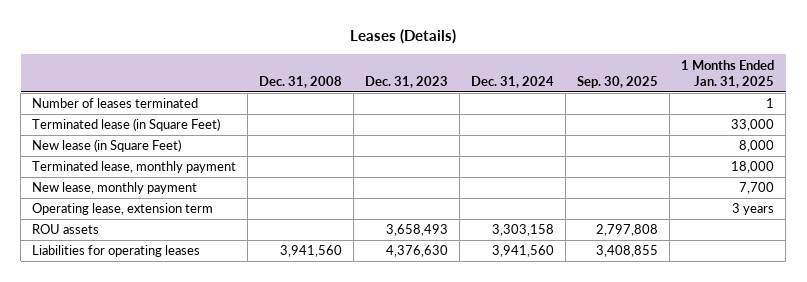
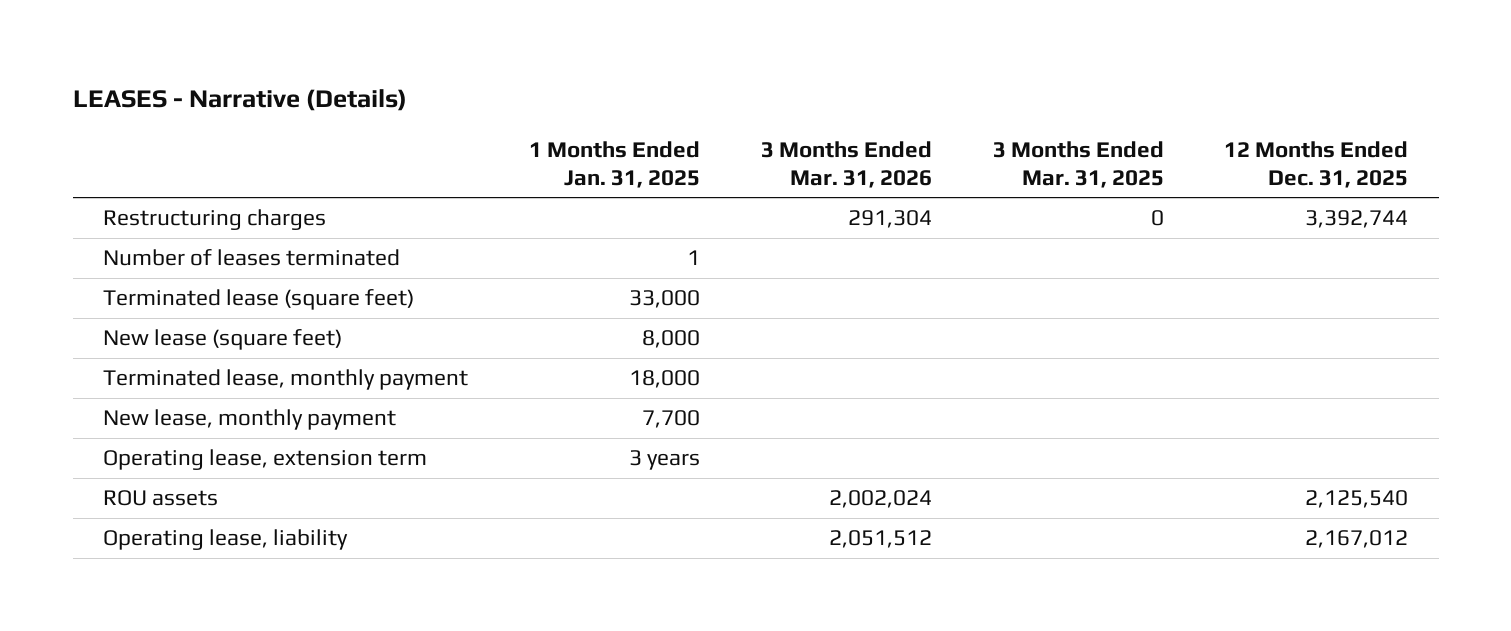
- Leases (Details)
+ LEASES - Narrative (Details)
- | Dec. 31, 2008 | Dec. 31, 2023 | Dec. 31, 2024 | Sep. 30, 2025 | 1 Months Ended Jan. 31, 2025
+ | 1 Months Ended Jan. 31, 2025 | 3 Months Ended Mar. 31, 2026 | 3 Months Ended Mar. 31, 2025 | 12 Months Ended Dec. 31, 2025
+ Restructuring charges | | 291,304 | 0 | 3,392,744
- Terminated lease (in Square Feet) | | | | | 33,000
- New lease (in Square Feet) | | | | | 8,000
+ Terminated lease (square feet) | 33,000 | | |
+ New lease (square feet) | 8,000 | | |
- Liabilities for operating leases | 3,941,560 | 4,376,630 | 3,941,560 | 3,408,855 |
+ Operating lease, liability | | 2,051,512 | | 2,167,012

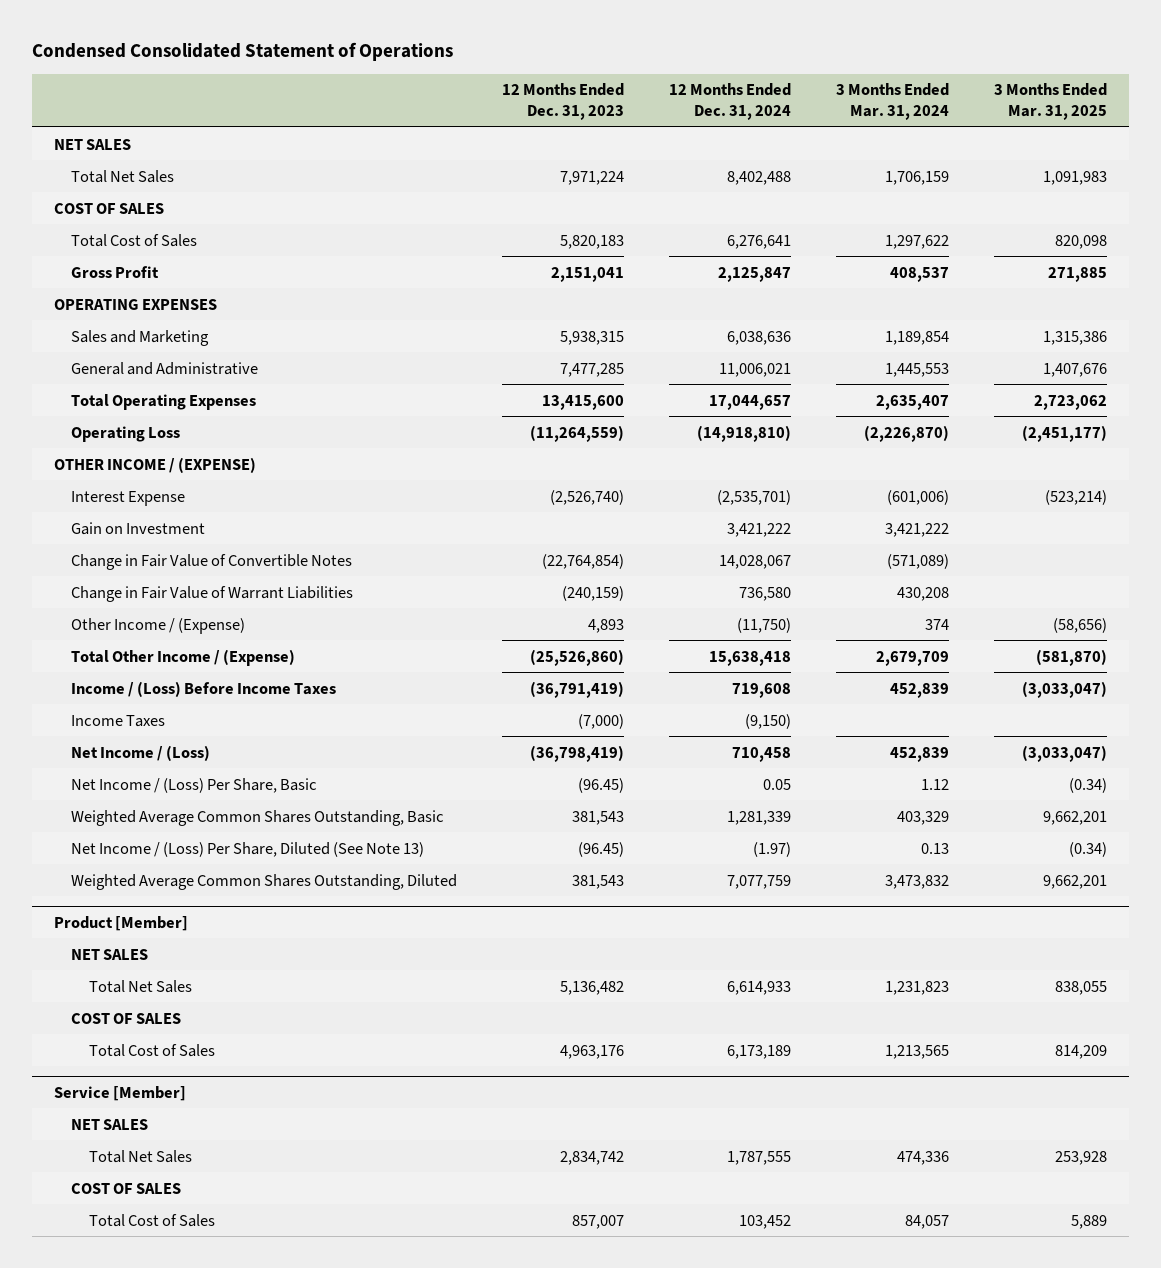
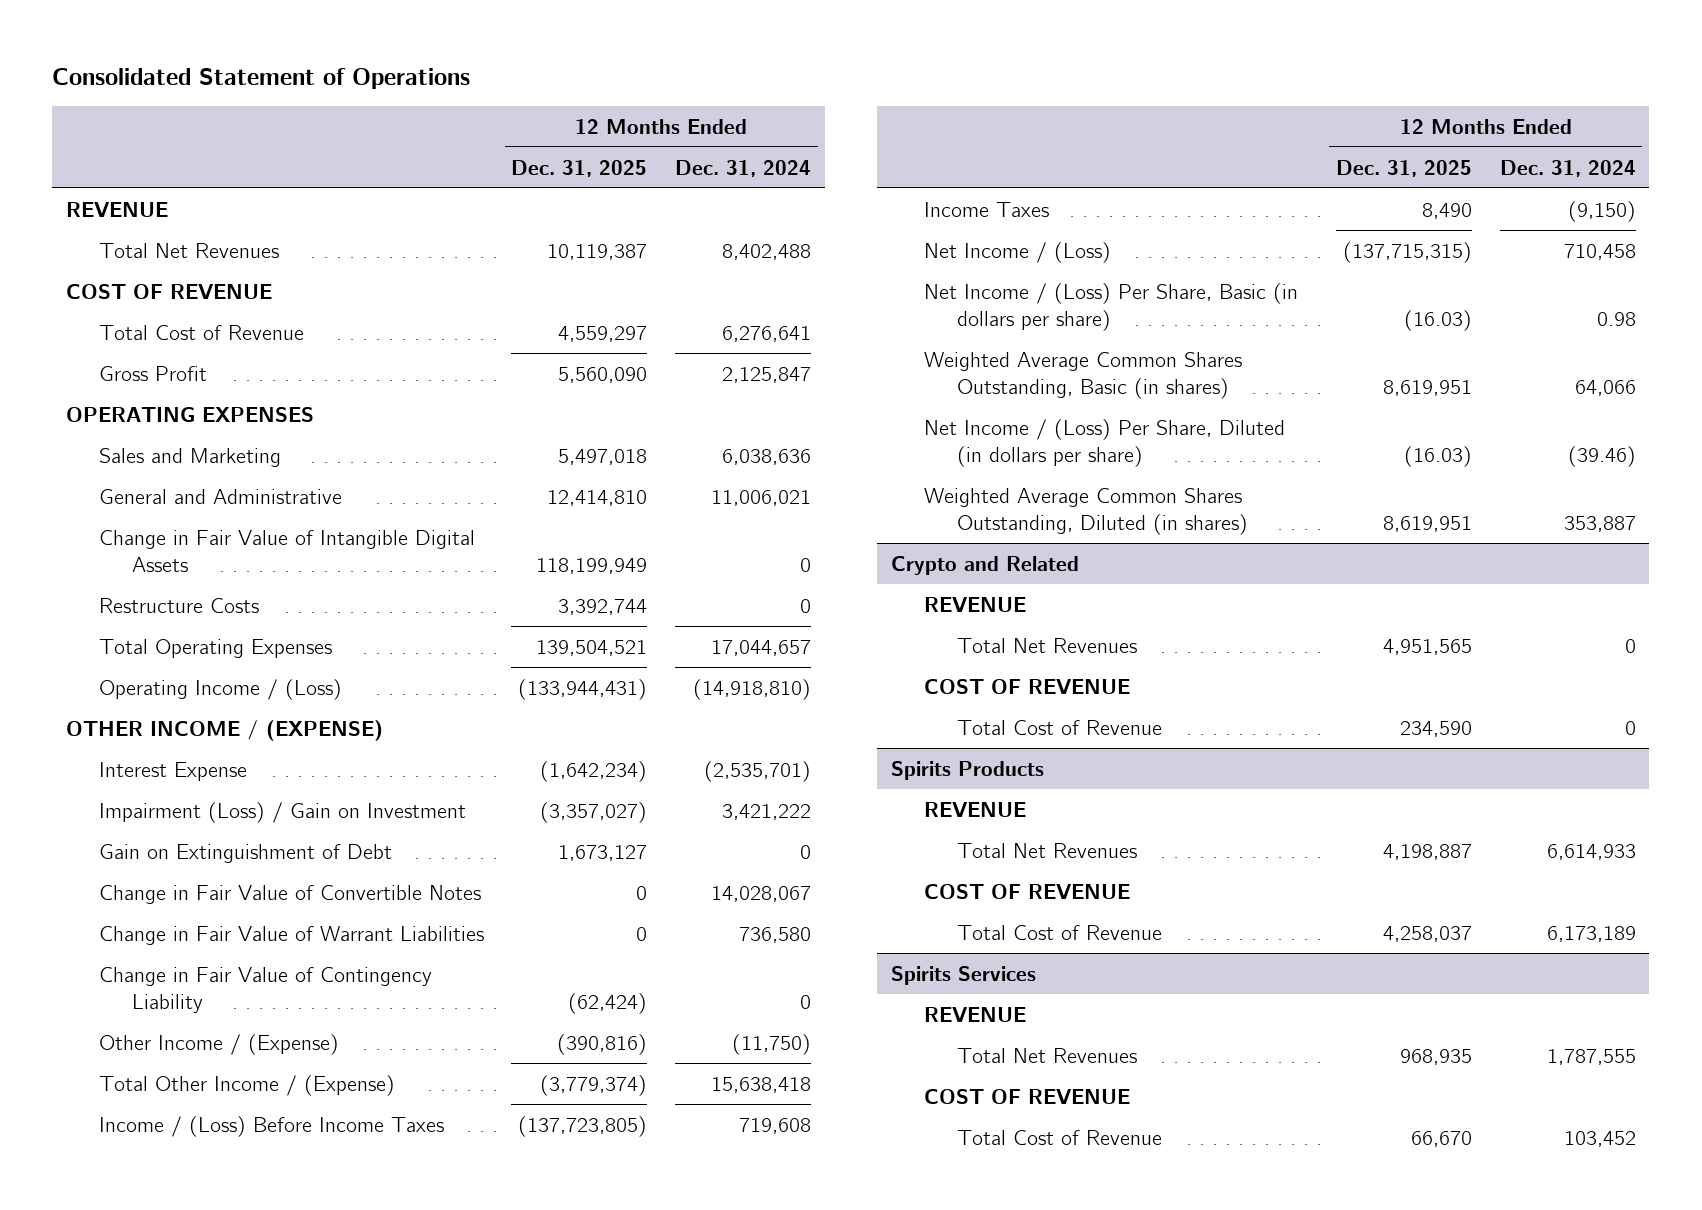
- Condensed Consolidated Statement of Operations
+ Consolidated Statement of Operations
- | 12 Months Ended Dec. 31, 2023 | 12 Months Ended Dec. 31, 2024 | 3 Months Ended Mar. 31, 2024 | 3 Months Ended Mar. 31, 2025
+ | 12 Months Ended Dec. 31, 2025 | 12 Months Ended Dec. 31, 2024
- NET SALES
- Total Net Sales | 7,971,224 | 8,402,488 | 1,706,159 | 1,091,983
- COST OF SALES
- Total Cost of Sales | 5,820,183 | 6,276,641 | 1,297,622 | 820,098
+ REVENUE
+ Total Net Revenues | 10,119,387 | 8,402,488
+ COST OF REVENUE
+ Total Cost of Revenue | 4,559,297 | 6,276,641
+ Change in Fair Value of Intangible Digital Assets | 118,199,949 | 0
+ Restructure Costs | 3,392,744 | 0
- Operating Loss | (11,264,559) | (14,918,810) | (2,226,870) | (2,451,177)
+ Operating Income / (Loss) | (133,944,431) | (14,918,810)
- Gain on Investment | | 3,421,222 | 3,421,222 |
+ Impairment (Loss) / Gain on Investment | (3,357,027) | 3,421,222
+ Gain on Extinguishment of Debt | 1,673,127 | 0
+ Change in Fair Value of Contingency Liability | (62,424) | 0
- Net Income / (Loss) Per Share, Basic | (96.45) | 0.05 | 1.12 | (0.34)
- Weighted Average Common Shares Outstanding, Basic | 381,543 | 1,281,339 | 403,329 | 9,662,201
- Net Income / (Loss) Per Share, Diluted (See Note 13) | (96.45) | (1.97) | 0.13 | (0.34)
- Weighted Average Common Shares Outstanding, Diluted | 381,543 | 7,077,759 | 3,473,832 | 9,662,201
- Product [Member]
- NET SALES
- Total Net Sales | 5,136,482 | 6,614,933 | 1,231,823 | 838,055
- COST OF SALES
- Total Cost of Sales | 4,963,176 | 6,173,189 | 1,213,565 | 814,209
- Service [Member]
- NET SALES
- Total Net Sales | 2,834,742 | 1,787,555 | 474,336 | 253,928
- COST OF SALES
- Total Cost of Sales | 857,007 | 103,452 | 84,057 | 5,889
+ Net Income / (Loss) Per Share, Basic (in dollars per share) | (16.03) | 0.98
+ Weighted Average Common Shares Outstanding, Basic (in shares) | 8,619,951 | 64,066
+ Net Income / (Loss) Per Share, Diluted (in dollars per share) | (16.03) | (39.46)
+ Weighted Average Common Shares Outstanding, Diluted (in shares) | 8,619,951 | 353,887
+ Crypto and Related
+ REVENUE
+ Total Net Revenues | 4,951,565 | 0
+ COST OF REVENUE
+ Total Cost of Revenue | 234,590 | 0
+ Spirits Products
+ REVENUE
+ Total Net Revenues | 4,198,887 | 6,614,933
+ COST OF REVENUE
+ Total Cost of Revenue | 4,258,037 | 6,173,189
+ Spirits Services
+ REVENUE
+ Total Net Revenues | 968,935 | 1,787,555
+ COST OF REVENUE
+ Total Cost of Revenue | 66,670 | 103,452

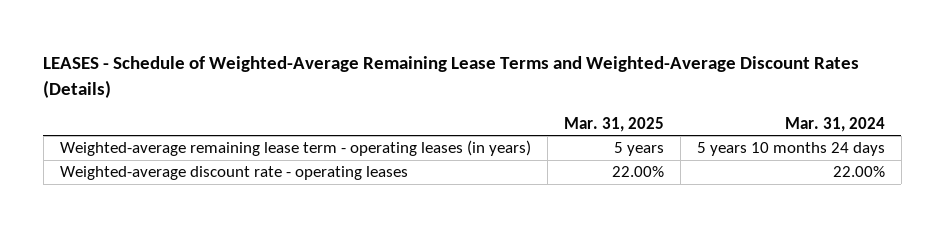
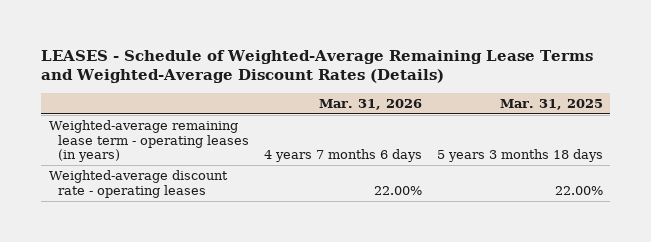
- | Mar. 31, 2025 | Mar. 31, 2024
+ | Mar. 31, 2026 | Mar. 31, 2025
- Weighted-average remaining lease term - operating leases (in years) | 5 years | 5 years 10 months 24 days
+ Weighted-average remaining lease term - operating leases (in years) | 4 years 7 months 6 days | 5 years 3 months 18 days

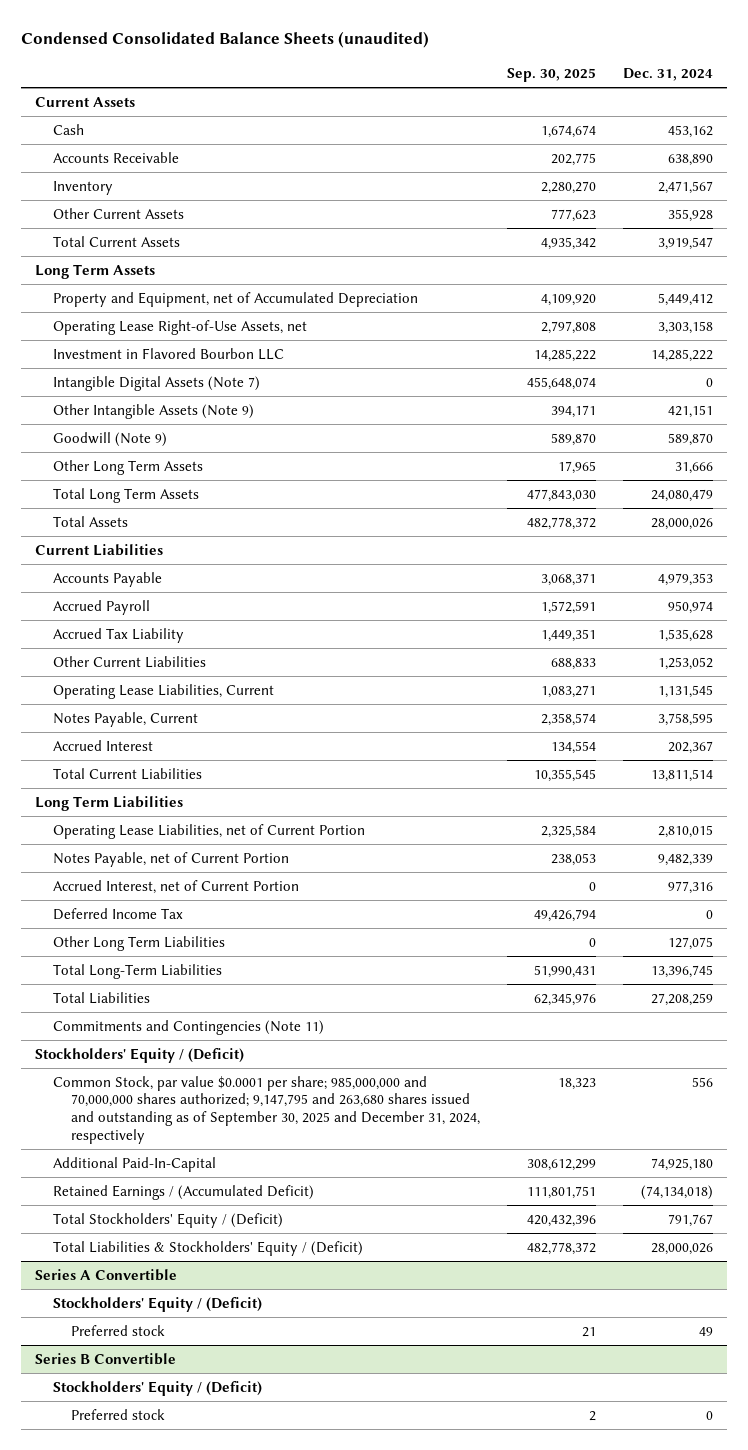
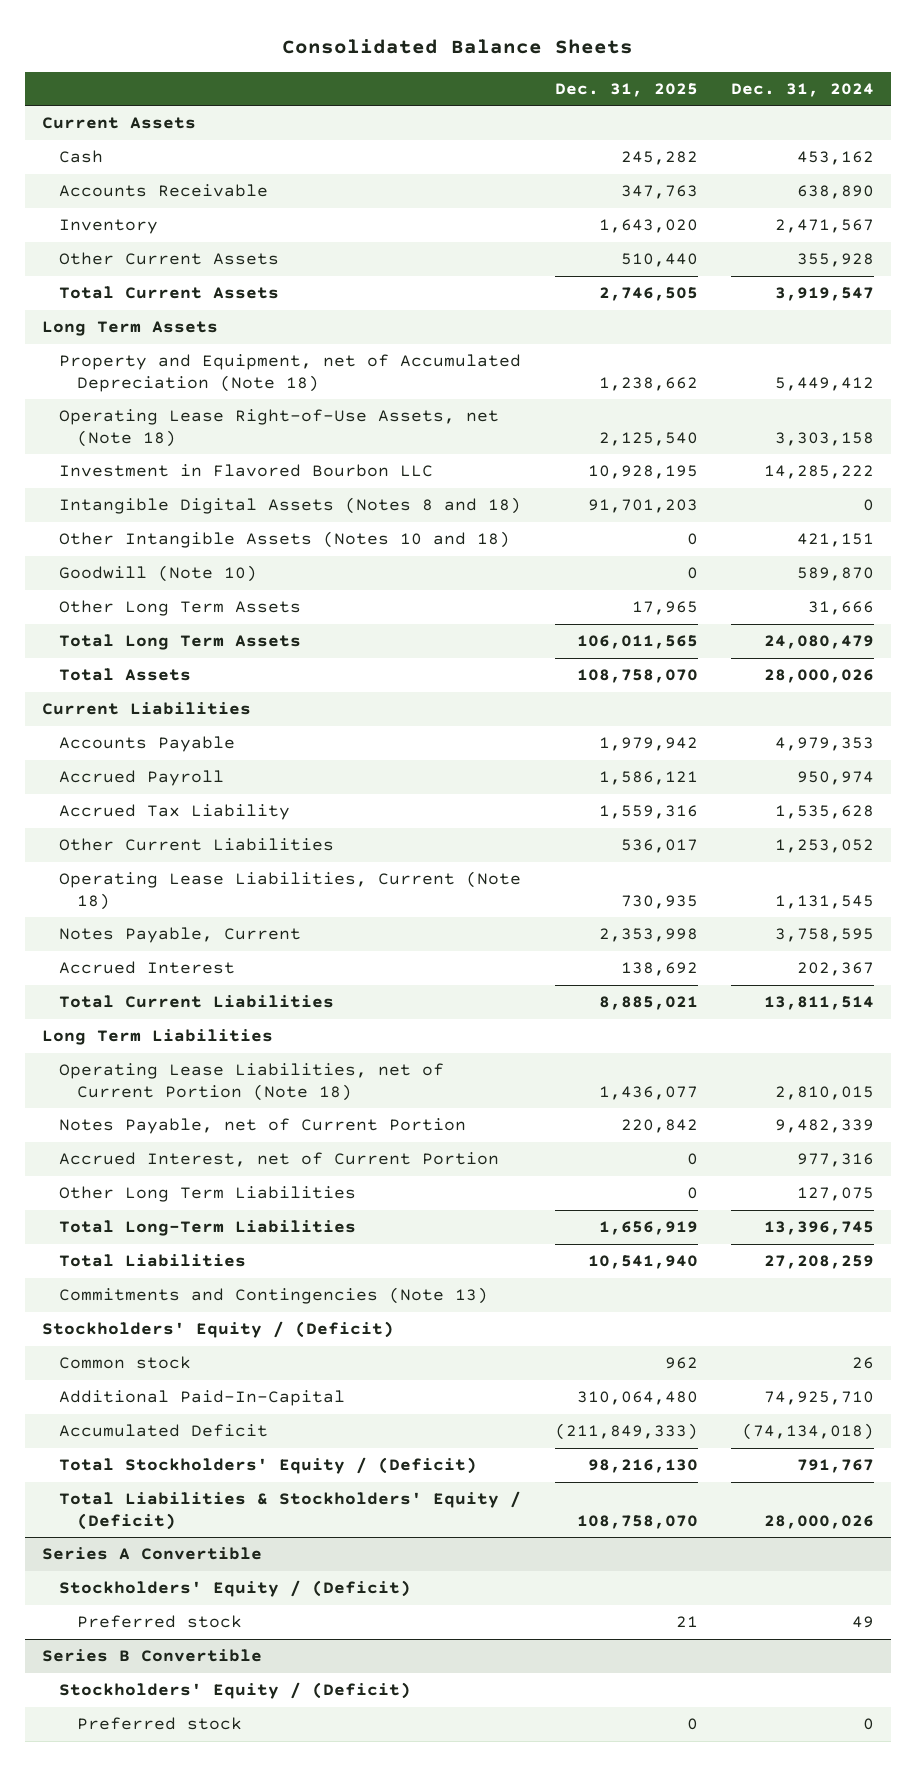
- Condensed Consolidated Balance Sheets (unaudited)
+ Consolidated Balance Sheets
- | Sep. 30, 2025 | Dec. 31, 2024
+ | Dec. 31, 2025 | Dec. 31, 2024
- Property and Equipment, net of Accumulated Depreciation | 4,109,920 | 5,449,412
- Operating Lease Right-of-Use Assets, net | 2,797,808 | 3,303,158
+ Property and Equipment, net of Accumulated Depreciation (Note 18) | 1,238,662 | 5,449,412
+ Operating Lease Right-of-Use Assets, net (Note 18) | 2,125,540 | 3,303,158
- Intangible Digital Assets (Note 7) | 455,648,074 | 0
- Other Intangible Assets (Note 9) | 394,171 | 421,151
- Goodwill (Note 9) | 589,870 | 589,870
+ Intangible Digital Assets (Notes 8 and 18) | 91,701,203 | 0
+ Other Intangible Assets (Notes 10 and 18) | 0 | 421,151
+ Goodwill (Note 10) | 0 | 589,870
- Operating Lease Liabilities, Current | 1,083,271 | 1,131,545
+ Operating Lease Liabilities, Current (Note 18) | 730,935 | 1,131,545
- Operating Lease Liabilities, net of Current Portion | 2,325,584 | 2,810,015
+ Operating Lease Liabilities, net of Current Portion (Note 18) | 1,436,077 | 2,810,015
- Deferred Income Tax | 49,426,794 | 0
- Commitments and Contingencies (Note 11)
+ Commitments and Contingencies (Note 13)
- Common Stock, par value $0.0001 per share; 985,000,000 and 70,000,000 shares authorized; 9,147,795 and 263,680 shares issued and outstanding as of September 30, 2025 and December 31, 2024, respectively | 18,323 | 556
- Additional Paid-In-Capital | 308,612,299 | 74,925,180
- Retained Earnings / (Accumulated Deficit) | 111,801,751 | (74,134,018)
+ Common stock | 962 | 26
+ Additional Paid-In-Capital | 310,064,480 | 74,925,710
+ Accumulated Deficit | (211,849,333) | (74,134,018)

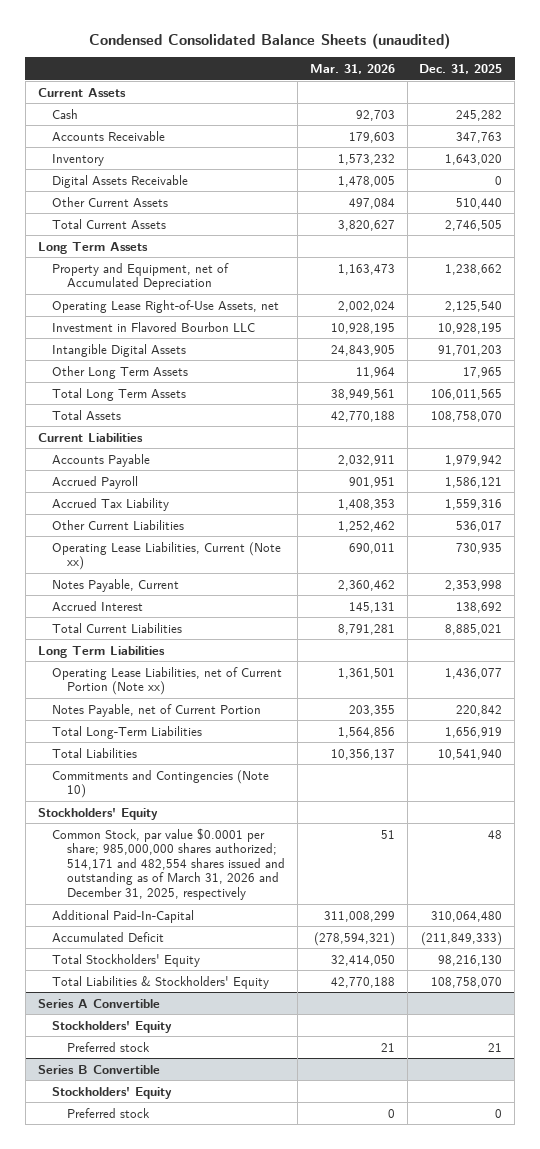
- Consolidated Balance Sheets
+ Condensed Consolidated Balance Sheets (unaudited)
- | Dec. 31, 2025 | Dec. 31, 2024
+ | Mar. 31, 2026 | Dec. 31, 2025
+ Digital Assets Receivable | 1,478,005 | 0
- Property and Equipment, net of Accumulated Depreciation (Note 18) | 1,238,662 | 5,449,412
- Operating Lease Right-of-Use Assets, net (Note 18) | 2,125,540 | 3,303,158
+ Property and Equipment, net of Accumulated Depreciation | 1,163,473 | 1,238,662
+ Operating Lease Right-of-Use Assets, net | 2,002,024 | 2,125,540
- Intangible Digital Assets (Notes 8 and 18) | 91,701,203 | 0
- Other Intangible Assets (Notes 10 and 18) | 0 | 421,151
- Goodwill (Note 10) | 0 | 589,870
+ Intangible Digital Assets | 24,843,905 | 91,701,203
- Operating Lease Liabilities, Current (Note 18) | 730,935 | 1,131,545
+ Operating Lease Liabilities, Current (Note xx) | 690,011 | 730,935
- Operating Lease Liabilities, net of Current Portion (Note 18) | 1,436,077 | 2,810,015
+ Operating Lease Liabilities, net of Current Portion (Note xx) | 1,361,501 | 1,436,077
- Accrued Interest, net of Current Portion | 0 | 977,316
- Other Long Term Liabilities | 0 | 127,075
- Commitments and Contingencies (Note 13)
- Stockholders' Equity / (Deficit)
- Common stock | 962 | 26
+ Commitments and Contingencies (Note 10)
+ Stockholders' Equity
+ Common Stock, par value $0.0001 per share; 985,000,000 shares authorized; 514,171 and 482,554 shares issued and outstanding as of March 31, 2026 and December 31, 2025, respectively | 51 | 48
- Total Stockholders' Equity / (Deficit) | 98,216,130 | 791,767
- Total Liabilities & Stockholders' Equity / (Deficit) | 108,758,070 | 28,000,026
+ Total Stockholders' Equity | 32,414,050 | 98,216,130
+ Total Liabilities & Stockholders' Equity | 42,770,188 | 108,758,070
@ Series A Convertible
- Stockholders' Equity / (Deficit)
+ Stockholders' Equity
@ Series B Convertible
- Stockholders' Equity / (Deficit)
+ Stockholders' Equity

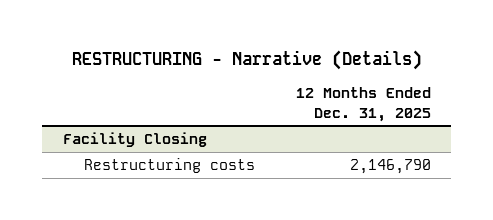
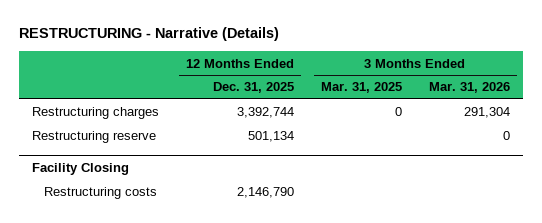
- | 12 Months Ended Dec. 31, 2025
+ | 12 Months Ended Dec. 31, 2025 | 3 Months Ended Mar. 31, 2025 | 3 Months Ended Mar. 31, 2026
+ Restructuring charges | 3,392,744 | 0 | 291,304
+ Restructuring reserve | 501,134 | | 0

